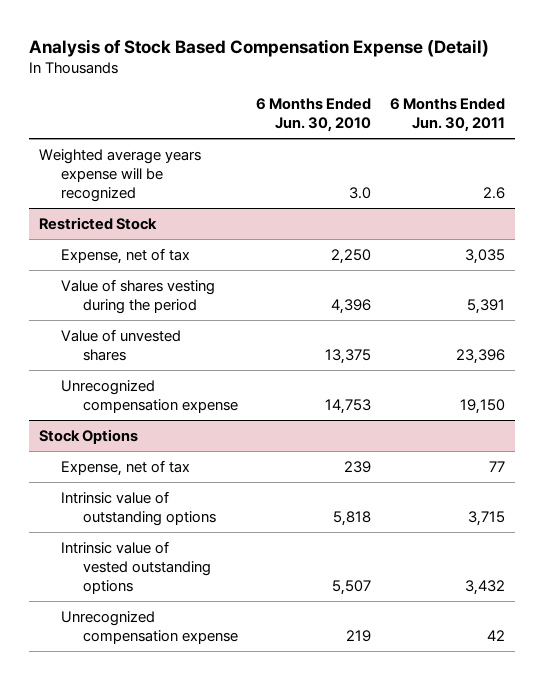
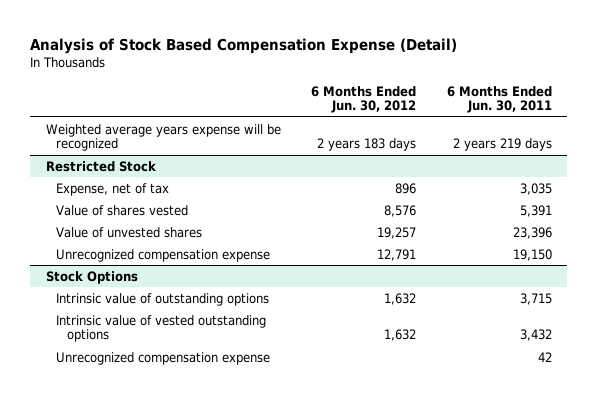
- | 6 Months Ended Jun. 30, 2010 | 6 Months Ended Jun. 30, 2011
+ | 6 Months Ended Jun. 30, 2012 | 6 Months Ended Jun. 30, 2011
- Weighted average years expense will be recognized | 3.0 | 2.6
+ Weighted average years expense will be recognized | 2 years 183 days | 2 years 219 days
@ Restricted Stock
- Value of shares vesting during the period | 4,396 | 5,391
+ Value of shares vested | 8,576 | 5,391
@ Stock Options
- Expense, net of tax | 239 | 77

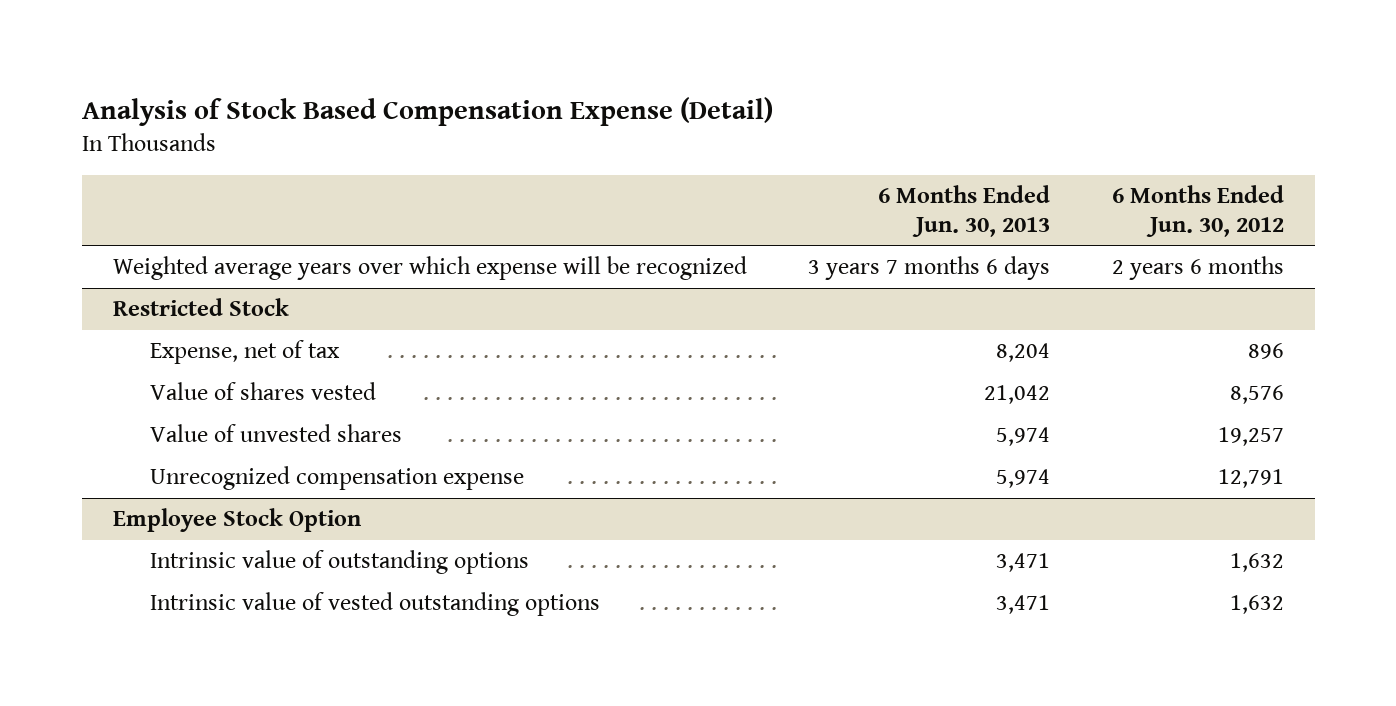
- | 6 Months Ended Jun. 30, 2012 | 6 Months Ended Jun. 30, 2011
+ | 6 Months Ended Jun. 30, 2013 | 6 Months Ended Jun. 30, 2012
- Weighted average years expense will be recognized | 2 years 183 days | 2 years 219 days
+ Weighted average years over which expense will be recognized | 3 years 7 months 6 days | 2 years 6 months
- Stock Options
+ Employee Stock Option
- Unrecognized compensation expense | | 42

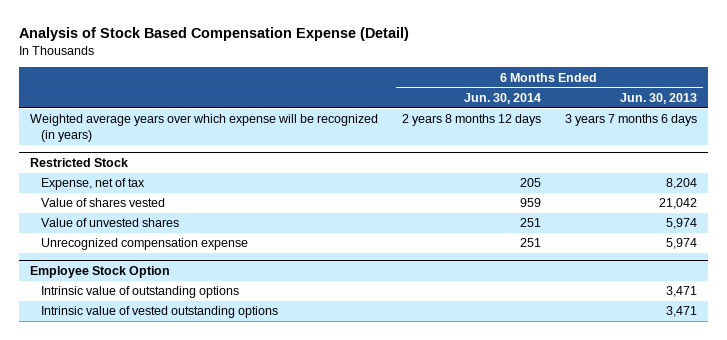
- | 6 Months Ended Jun. 30, 2013 | 6 Months Ended Jun. 30, 2012
+ | 6 Months Ended Jun. 30, 2014 | 6 Months Ended Jun. 30, 2013
- Weighted average years over which expense will be recognized | 3 years 7 months 6 days | 2 years 6 months
+ Weighted average years over which expense will be recognized (in years) | 2 years 8 months 12 days | 3 years 7 months 6 days

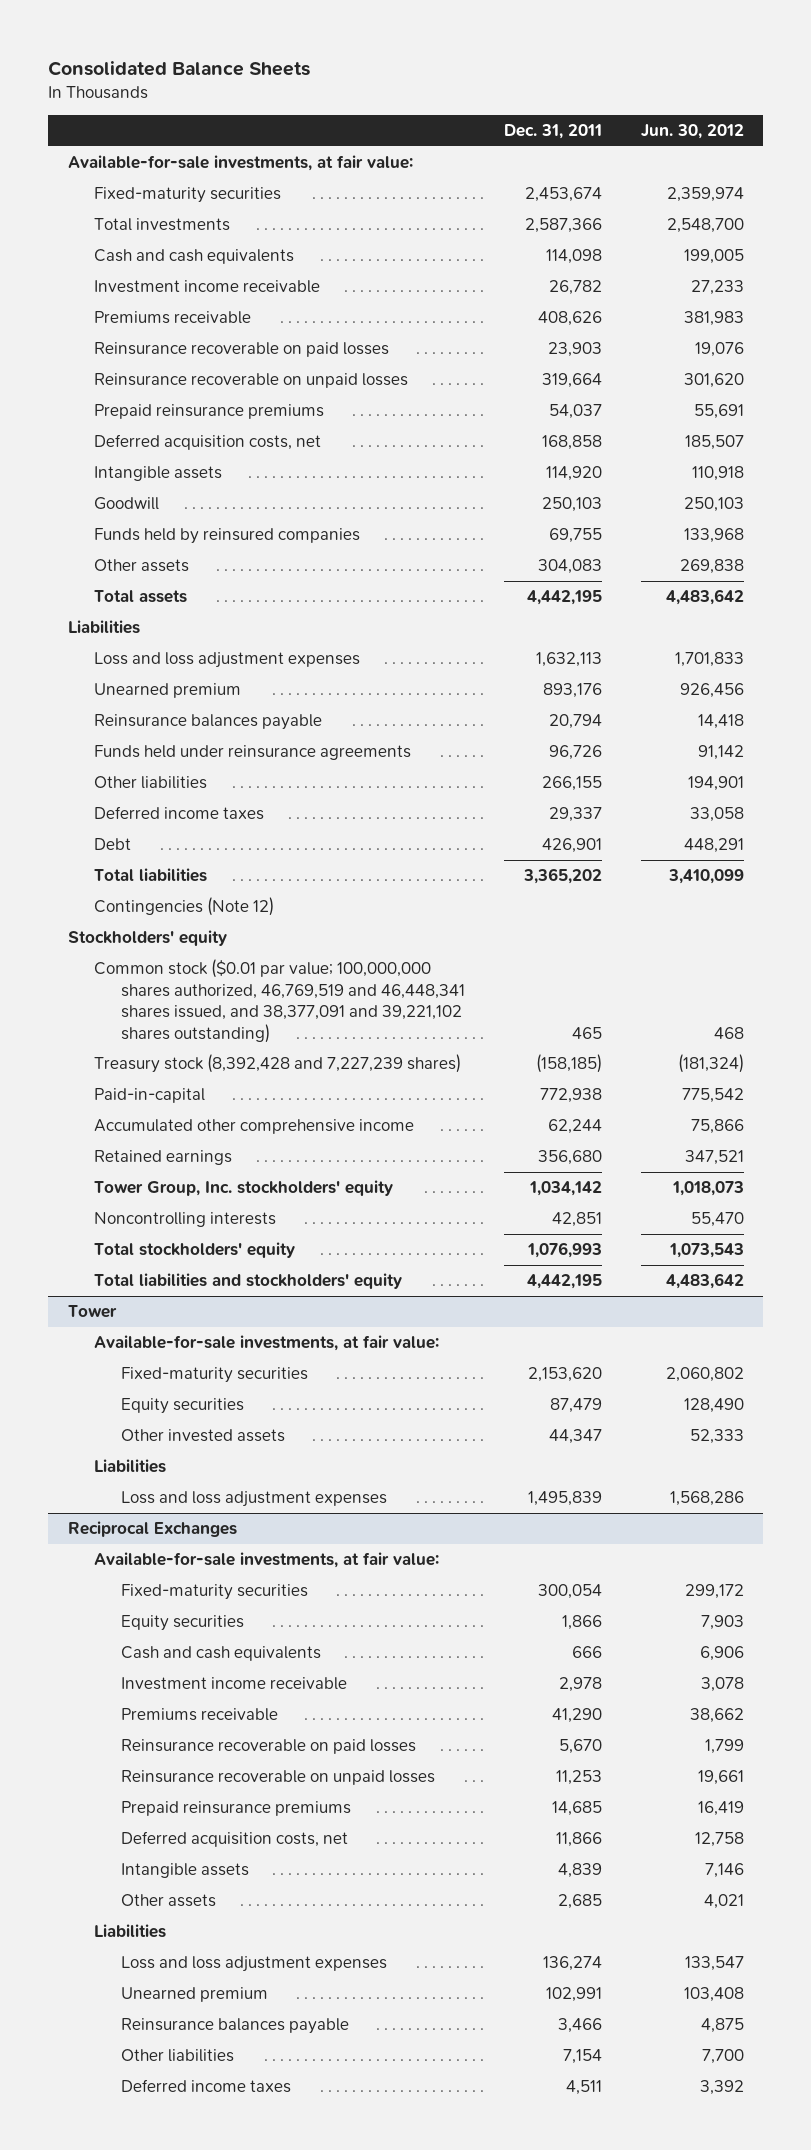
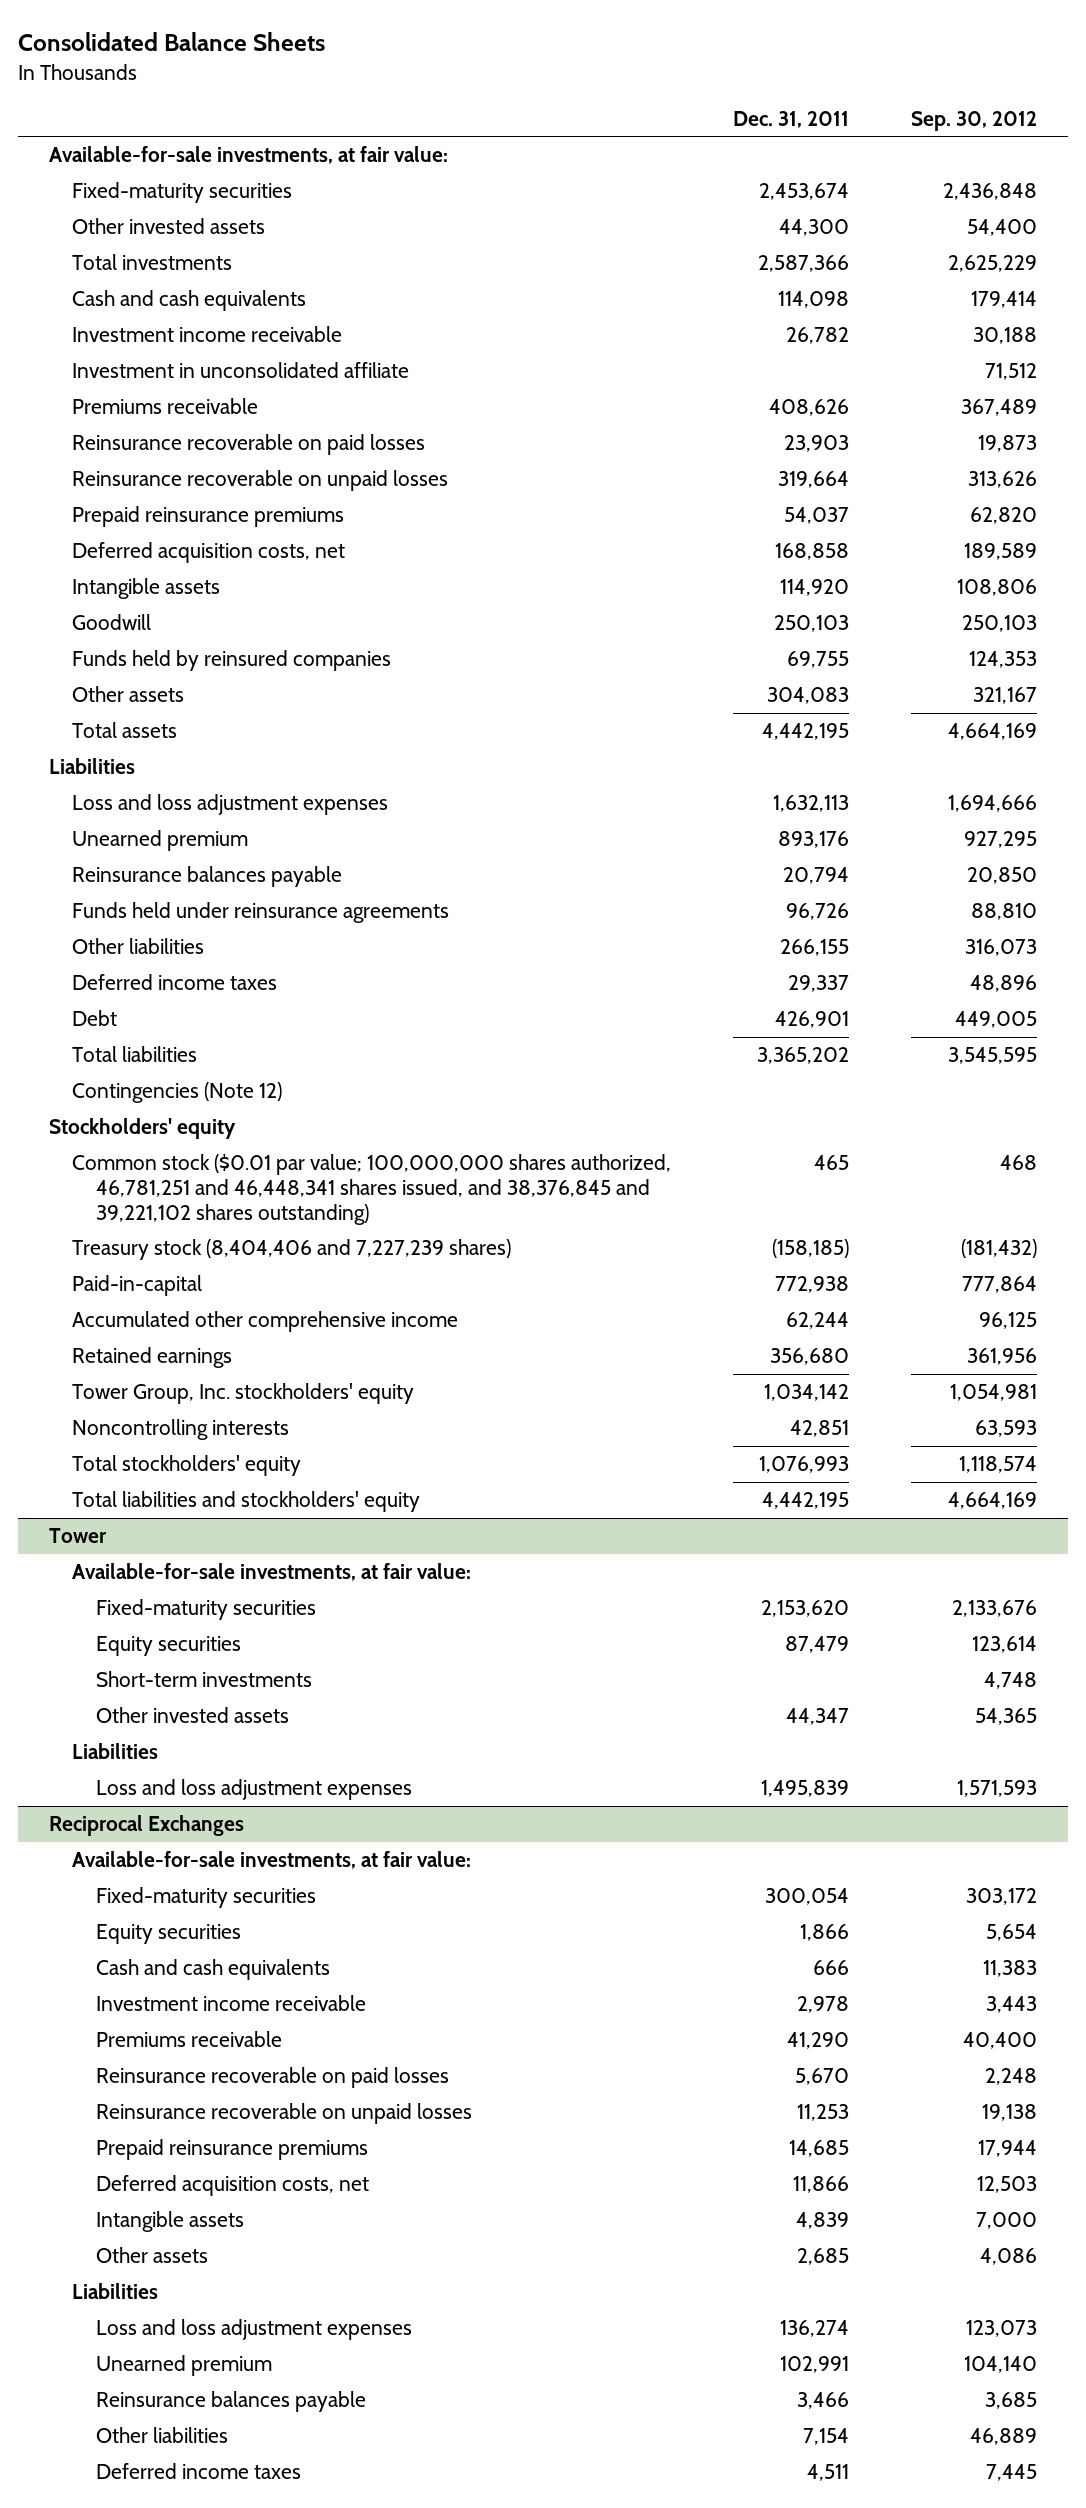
- | Dec. 31, 2011 | Jun. 30, 2012
+ | Dec. 31, 2011 | Sep. 30, 2012
+ Other invested assets | 44,300 | 54,400
+ Investment in unconsolidated affiliate | | 71,512
- Common stock ($0.01 par value; 100,000,000 shares authorized, 46,769,519 and 46,448,341 shares issued, and 38,377,091 and 39,221,102 shares outstanding) | 465 | 468
- Treasury stock (8,392,428 and 7,227,239 shares) | (158,185) | (181,324)
+ Common stock ($0.01 par value; 100,000,000 shares authorized, 46,781,251 and 46,448,341 shares issued, and 38,376,845 and 39,221,102 shares outstanding) | 465 | 468
+ Treasury stock (8,404,406 and 7,227,239 shares) | (158,185) | (181,432)
@ Tower
+ Short-term investments | | 4,748

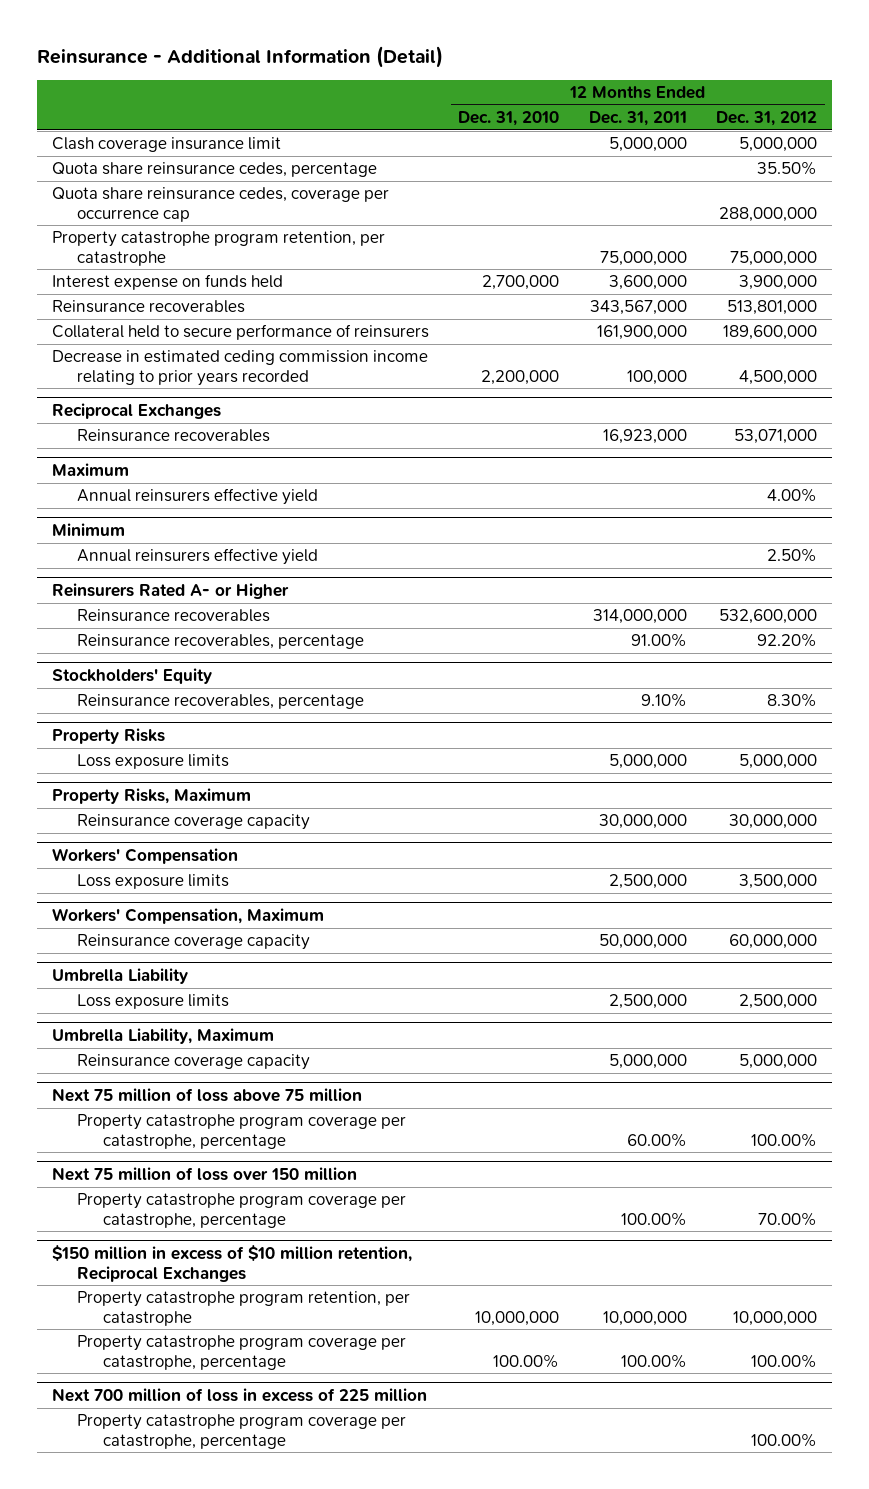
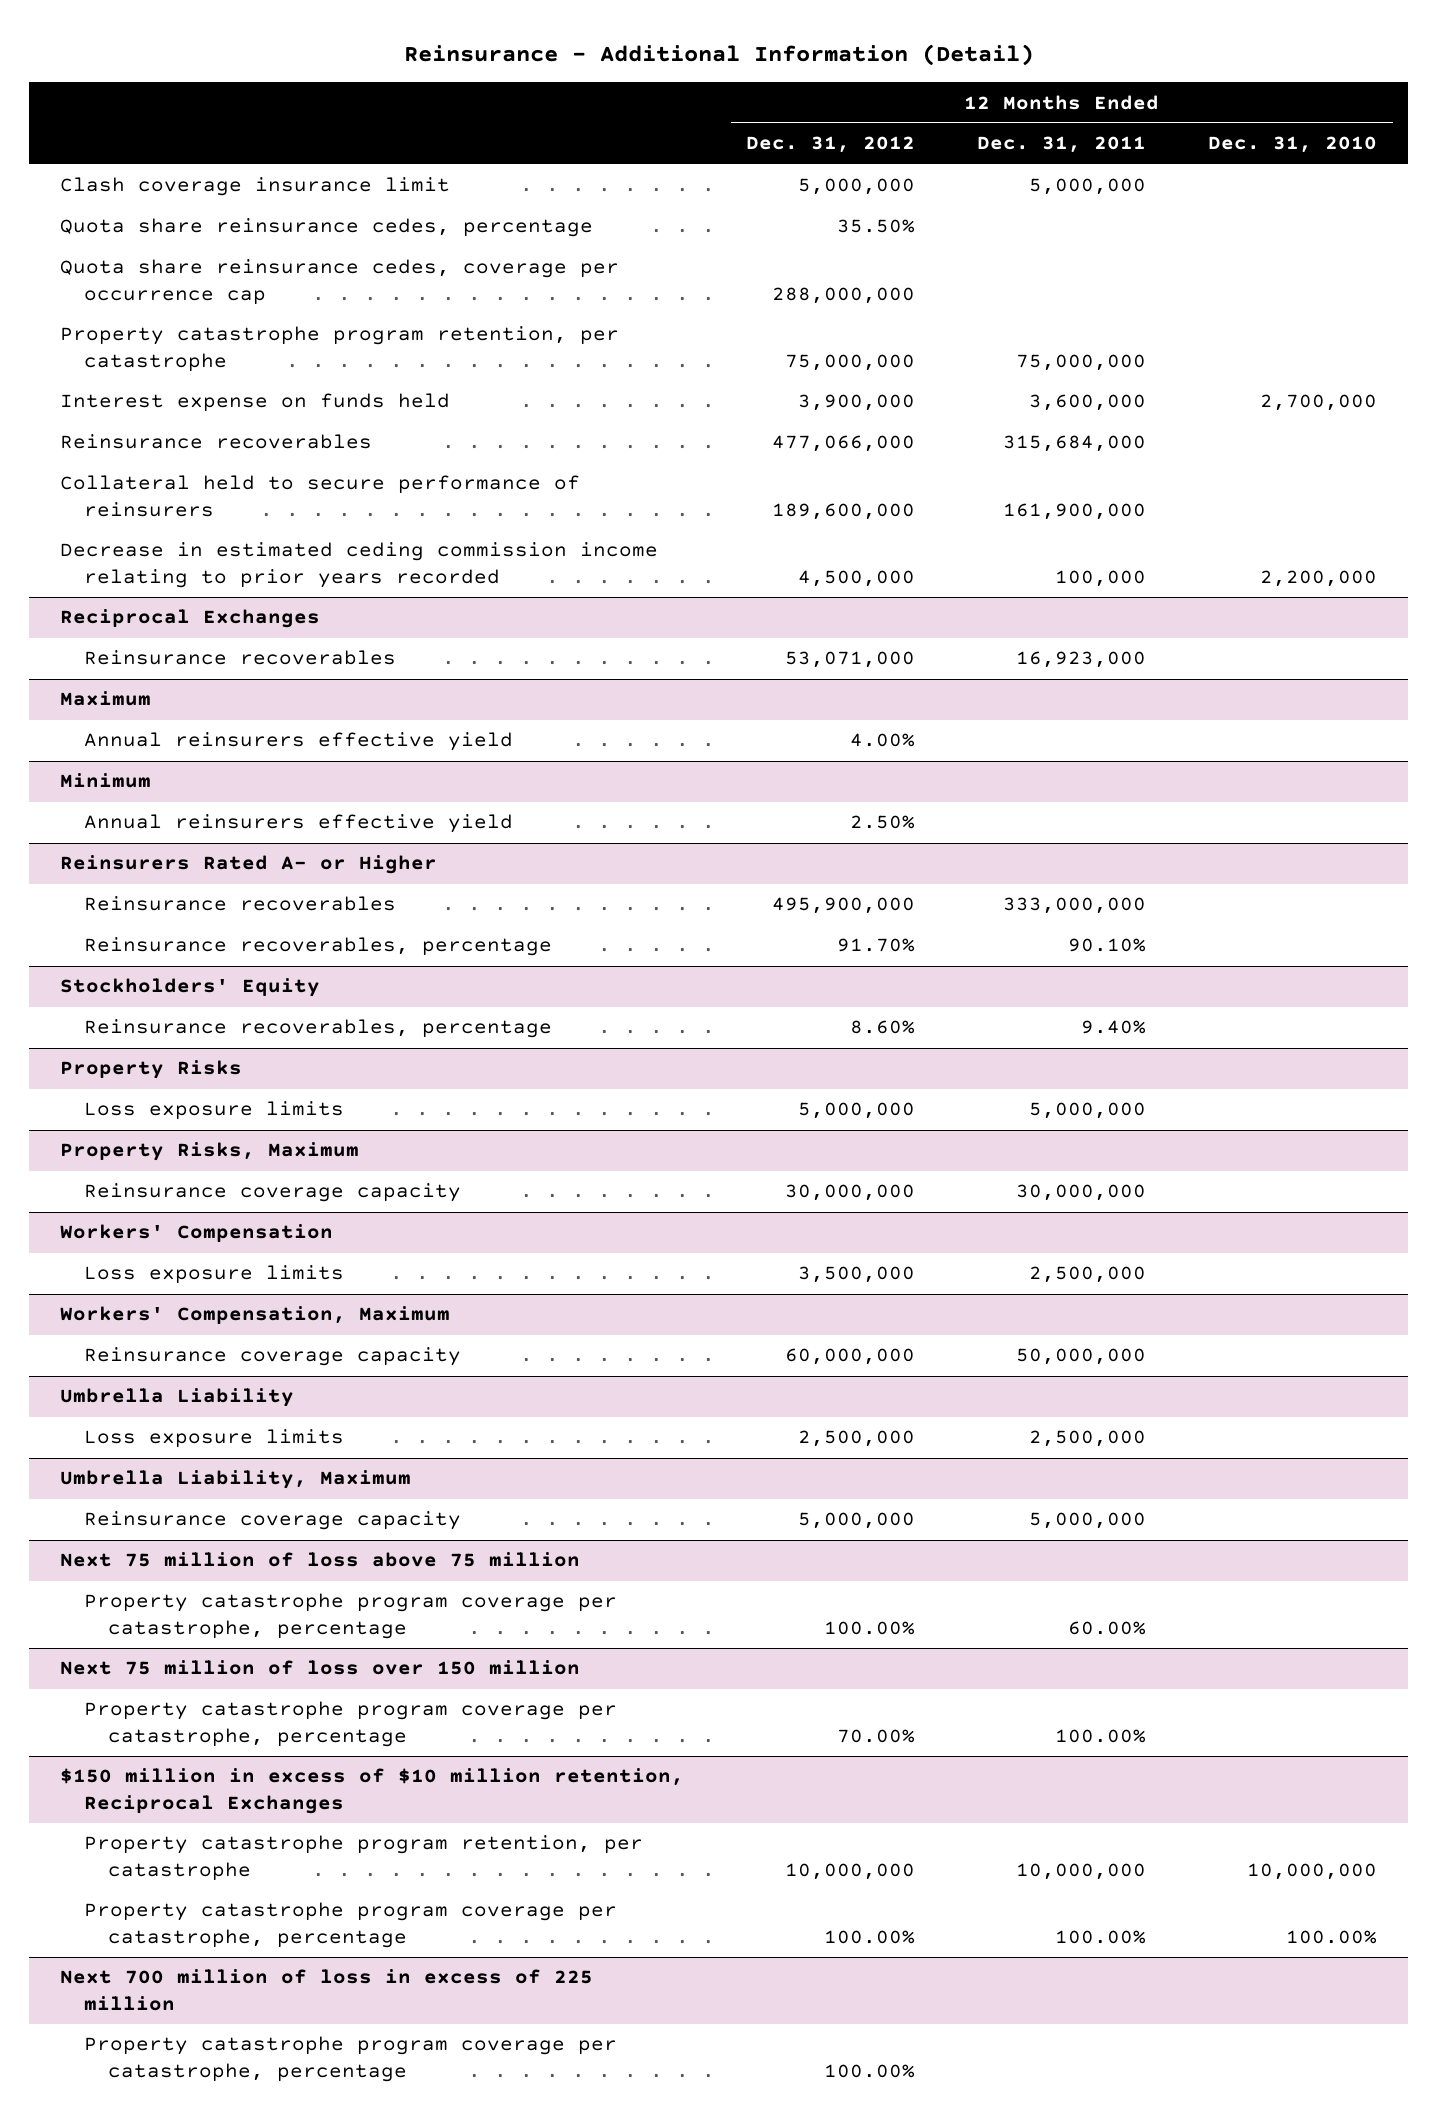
- | 12 Months Ended Dec. 31, 2010 | 12 Months Ended Dec. 31, 2011 | 12 Months Ended Dec. 31, 2012
+ | 12 Months Ended Dec. 31, 2012 | 12 Months Ended Dec. 31, 2011 | 12 Months Ended Dec. 31, 2010
- Reinsurance recoverables | | 343,567,000 | 513,801,000
+ Reinsurance recoverables | 477,066,000 | 315,684,000 |
@ Reinsurers Rated A- or Higher
- Reinsurance recoverables | | 314,000,000 | 532,600,000
- Reinsurance recoverables, percentage | | 91.00% | 92.20%
+ Reinsurance recoverables | 495,900,000 | 333,000,000 |
+ Reinsurance recoverables, percentage | 91.70% | 90.10% |
@ Stockholders' Equity
- Reinsurance recoverables, percentage | | 9.10% | 8.30%
+ Reinsurance recoverables, percentage | 8.60% | 9.40% |

